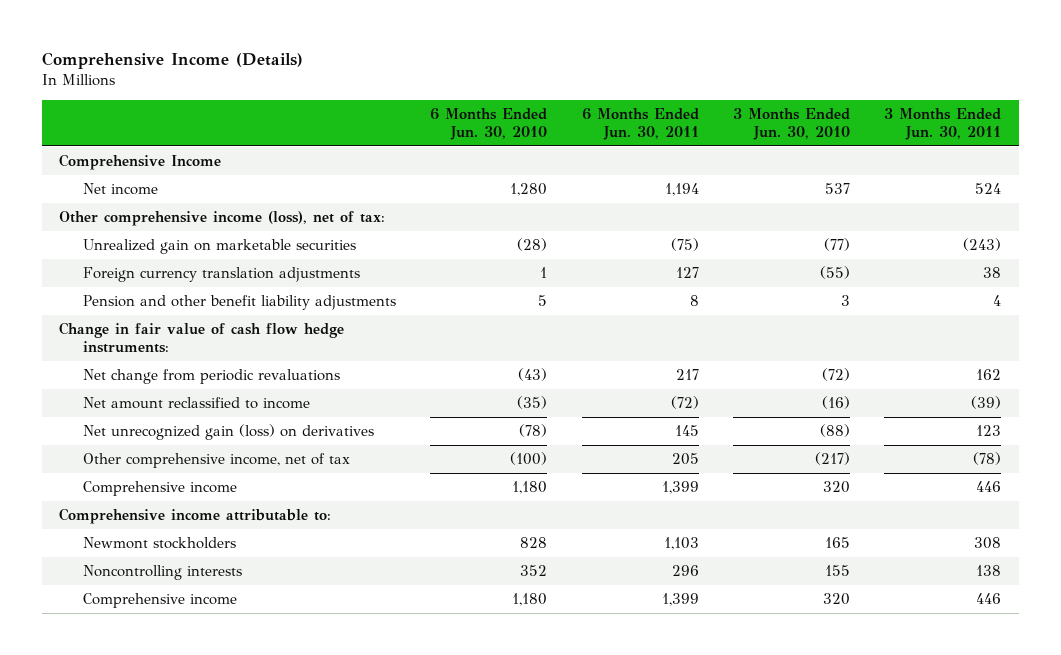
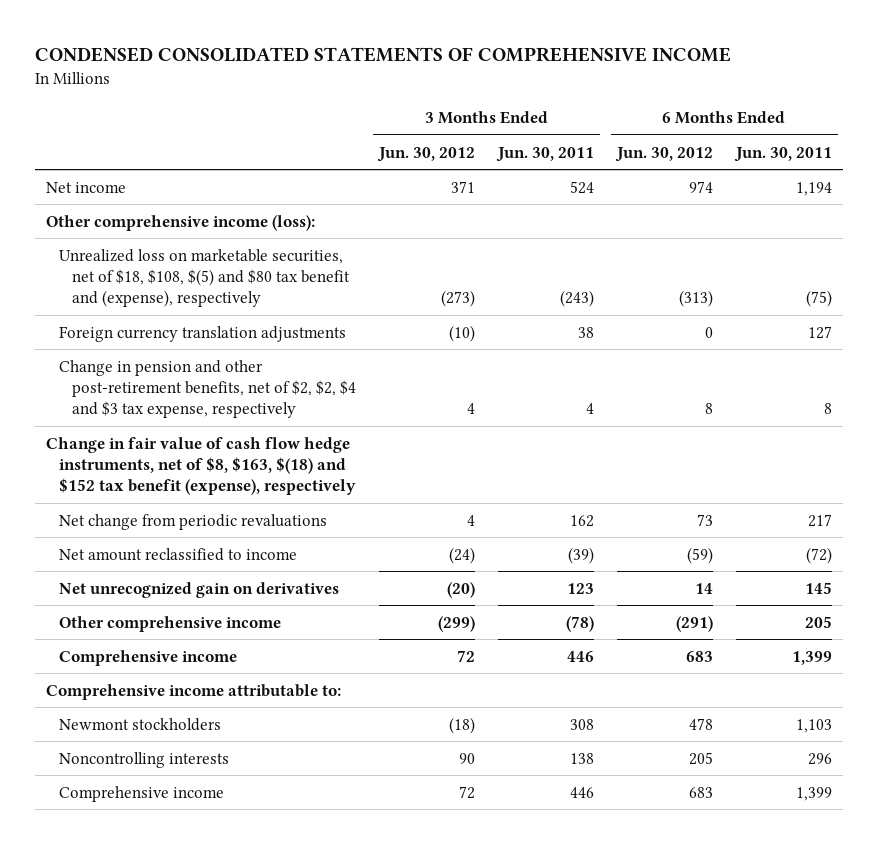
- Comprehensive Income (Details)
+ CONDENSED CONSOLIDATED STATEMENTS OF COMPREHENSIVE INCOME
- | 6 Months Ended Jun. 30, 2010 | 6 Months Ended Jun. 30, 2011 | 3 Months Ended Jun. 30, 2010 | 3 Months Ended Jun. 30, 2011
+ | 3 Months Ended Jun. 30, 2012 | 3 Months Ended Jun. 30, 2011 | 6 Months Ended Jun. 30, 2012 | 6 Months Ended Jun. 30, 2011
- Comprehensive Income
- Other comprehensive income (loss), net of tax:
- Unrealized gain on marketable securities | (28) | (75) | (77) | (243)
+ Other comprehensive income (loss):
+ Unrealized loss on marketable securities, net of $18, $108, $(5) and $80 tax benefit and (expense), respectively | (273) | (243) | (313) | (75)
- Pension and other benefit liability adjustments | 5 | 8 | 3 | 4
- Change in fair value of cash flow hedge instruments:
+ Change in pension and other post-retirement benefits, net of $2, $2, $4 and $3 tax expense, respectively | 4 | 4 | 8 | 8
+ Change in fair value of cash flow hedge instruments, net of $8, $163, $(18) and $152 tax benefit (expense), respectively
- Net unrecognized gain (loss) on derivatives | (78) | 145 | (88) | 123
- Other comprehensive income, net of tax | (100) | 205 | (217) | (78)
+ Net unrecognized gain on derivatives | (20) | 123 | 14 | 145
+ Other comprehensive income | (299) | (78) | (291) | 205

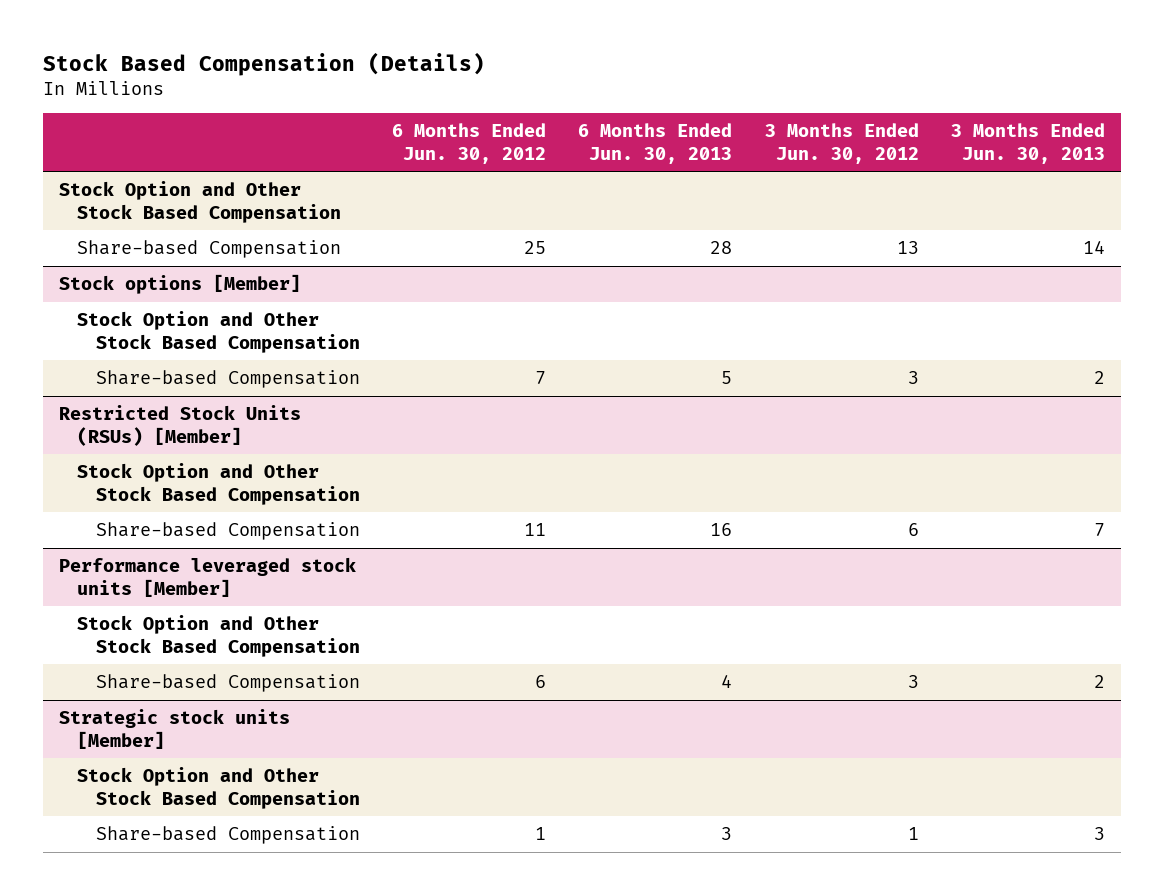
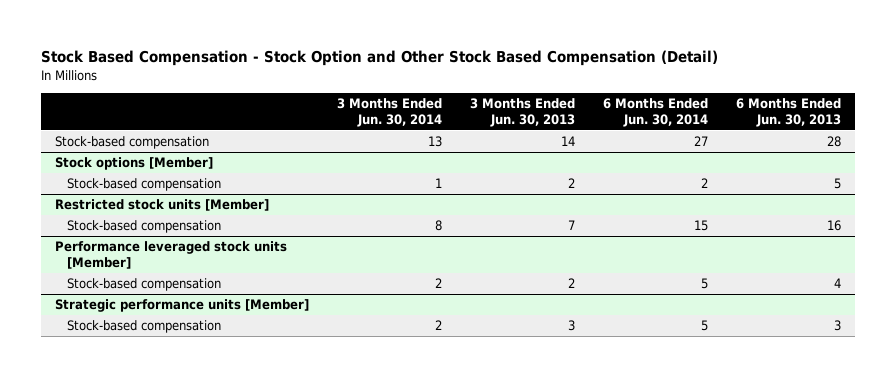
- Stock Based Compensation (Details)
+ Stock Based Compensation - Stock Option and Other Stock Based Compensation (Detail)
- | 6 Months Ended Jun. 30, 2012 | 6 Months Ended Jun. 30, 2013 | 3 Months Ended Jun. 30, 2012 | 3 Months Ended Jun. 30, 2013
+ | 3 Months Ended Jun. 30, 2014 | 3 Months Ended Jun. 30, 2013 | 6 Months Ended Jun. 30, 2014 | 6 Months Ended Jun. 30, 2013
- Stock Option and Other Stock Based Compensation
- Share-based Compensation | 25 | 28 | 13 | 14
+ Stock-based compensation | 13 | 14 | 27 | 28
@ Stock options [Member]
- Stock Option and Other Stock Based Compensation
- Share-based Compensation | 7 | 5 | 3 | 2
- Restricted Stock Units (RSUs) [Member]
- Stock Option and Other Stock Based Compensation
- Share-based Compensation | 11 | 16 | 6 | 7
@ Stock options [Member]
+ Stock-based compensation | 1 | 2 | 2 | 5
+ Restricted stock units [Member]
+ Stock-based compensation | 8 | 7 | 15 | 16
@ Performance leveraged stock units [Member]
- Stock Option and Other Stock Based Compensation
- Share-based Compensation | 6 | 4 | 3 | 2
- Strategic stock units [Member]
- Stock Option and Other Stock Based Compensation
- Share-based Compensation | 1 | 3 | 1 | 3
@ Performance leveraged stock units [Member]
+ Stock-based compensation | 2 | 2 | 5 | 4
+ Strategic performance units [Member]
+ Stock-based compensation | 2 | 3 | 5 | 3

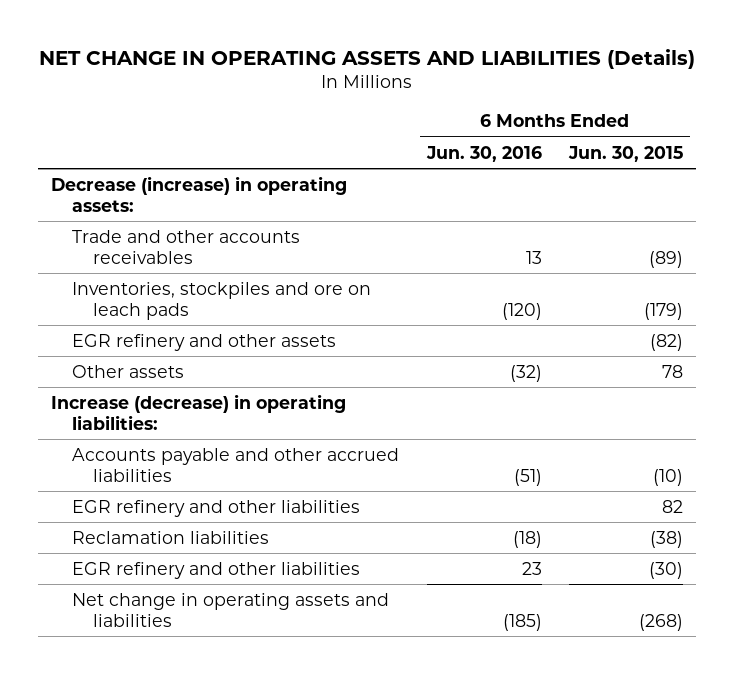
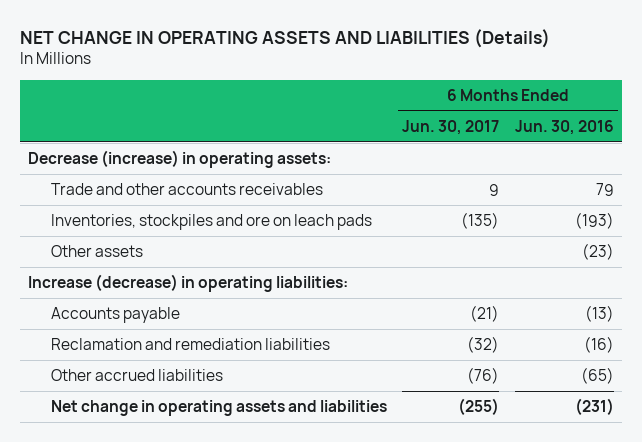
- | 6 Months Ended Jun. 30, 2016 | 6 Months Ended Jun. 30, 2015
+ | 6 Months Ended Jun. 30, 2017 | 6 Months Ended Jun. 30, 2016
- Trade and other accounts receivables | 13 | (89)
- Inventories, stockpiles and ore on leach pads | (120) | (179)
- EGR refinery and other assets | | (82)
- Other assets | (32) | 78
+ Trade and other accounts receivables | 9 | 79
+ Inventories, stockpiles and ore on leach pads | (135) | (193)
+ Other assets | | (23)
- Accounts payable and other accrued liabilities | (51) | (10)
- EGR refinery and other liabilities | | 82
- Reclamation liabilities | (18) | (38)
- EGR refinery and other liabilities | 23 | (30)
- Net change in operating assets and liabilities | (185) | (268)
+ Accounts payable | (21) | (13)
+ Reclamation and remediation liabilities | (32) | (16)
+ Other accrued liabilities | (76) | (65)
+ Net change in operating assets and liabilities | (255) | (231)

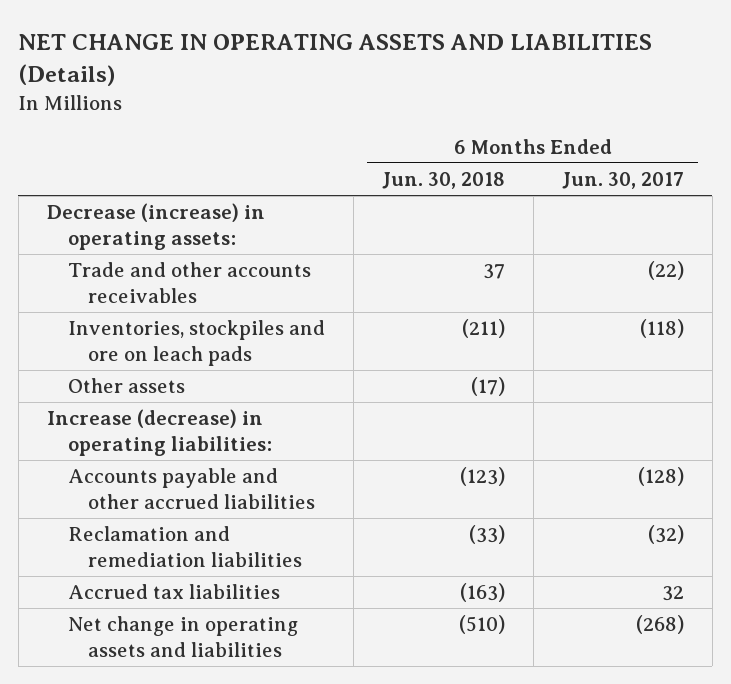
- | 6 Months Ended Jun. 30, 2017 | 6 Months Ended Jun. 30, 2016
+ | 6 Months Ended Jun. 30, 2018 | 6 Months Ended Jun. 30, 2017
- Trade and other accounts receivables | 9 | 79
- Inventories, stockpiles and ore on leach pads | (135) | (193)
+ Trade and other accounts receivables | 37 | (22)
+ Inventories, stockpiles and ore on leach pads | (211) | (118)
- Accounts payable | (21) | (13)
+ Accounts payable and other accrued liabilities | (123) | (128)
- Other accrued liabilities | (76) | (65)
- Net change in operating assets and liabilities | (255) | (231)
+ Accrued tax liabilities | (163) | 32
+ Net change in operating assets and liabilities | (510) | (268)

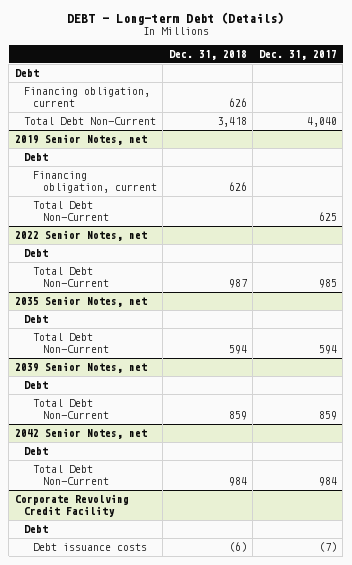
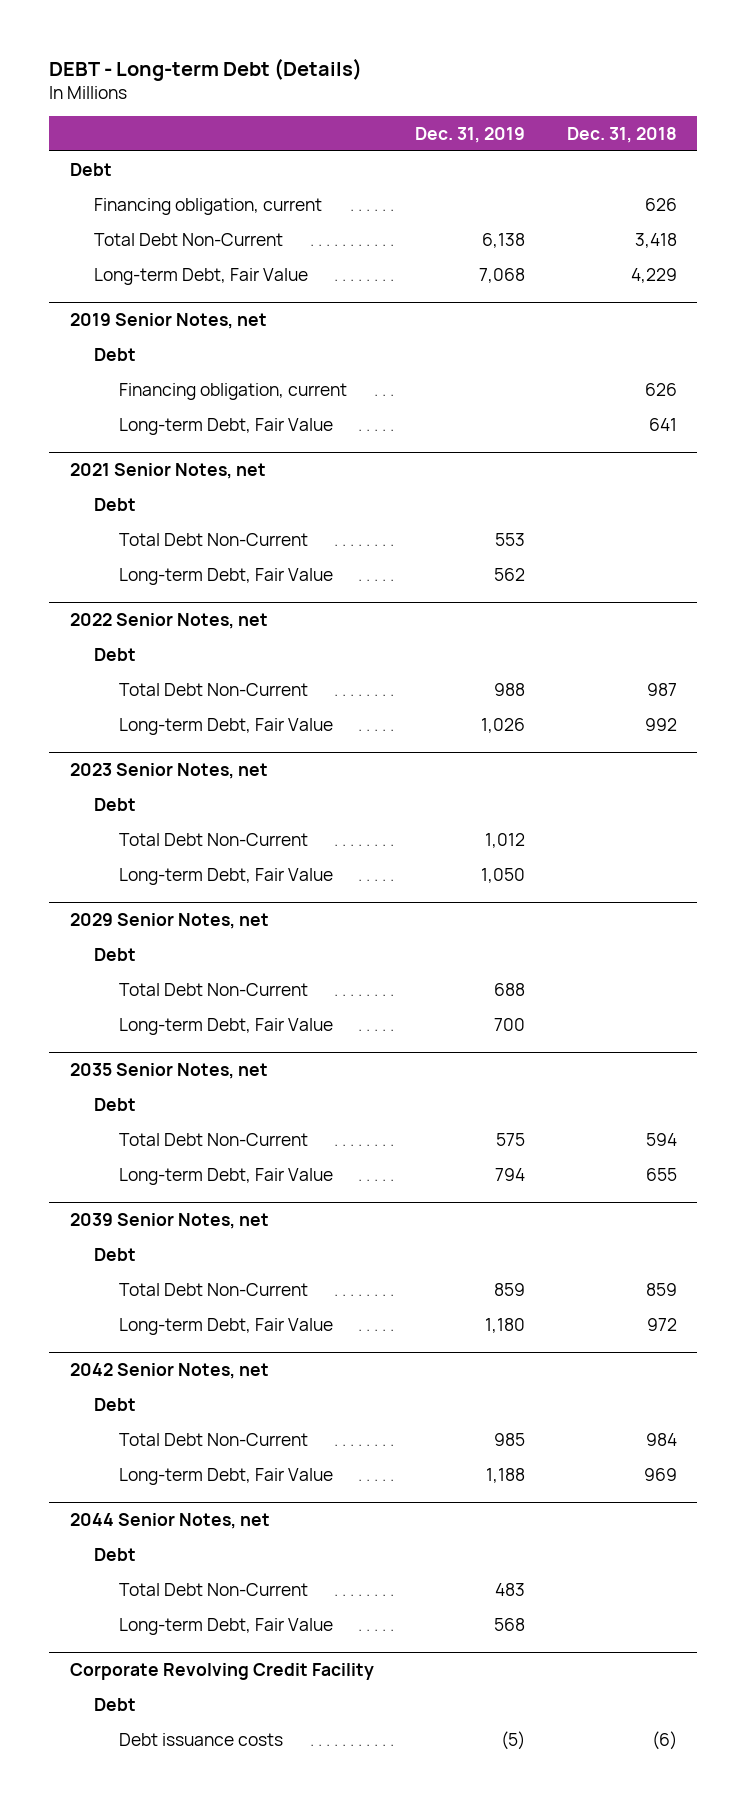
- | Dec. 31, 2018 | Dec. 31, 2017
+ | Dec. 31, 2019 | Dec. 31, 2018
+ Long-term Debt, Fair Value | 7,068 | 4,229
@ 2019 Senior Notes, net
+ Long-term Debt, Fair Value | | 641
+ 2021 Senior Notes, net
+ Debt
+ Long-term Debt, Fair Value | 562 |
@ 2022 Senior Notes, net
+ Long-term Debt, Fair Value | 1,026 | 992
+ 2023 Senior Notes, net
+ Debt
+ Total Debt Non-Current | 1,012 |
+ Long-term Debt, Fair Value | 1,050 |
+ 2029 Senior Notes, net
+ Debt
+ Total Debt Non-Current | 688 |
+ Long-term Debt, Fair Value | 700 |
@ 2035 Senior Notes, net
+ Long-term Debt, Fair Value | 794 | 655
@ 2039 Senior Notes, net
+ Long-term Debt, Fair Value | 1,180 | 972
@ 2042 Senior Notes, net
+ Long-term Debt, Fair Value | 1,188 | 969
+ 2044 Senior Notes, net
+ Debt
+ Total Debt Non-Current | 483 |
+ Long-term Debt, Fair Value | 568 |

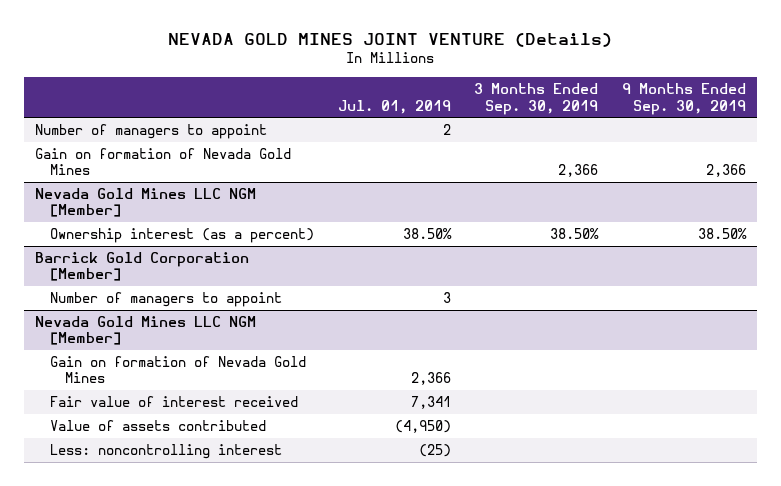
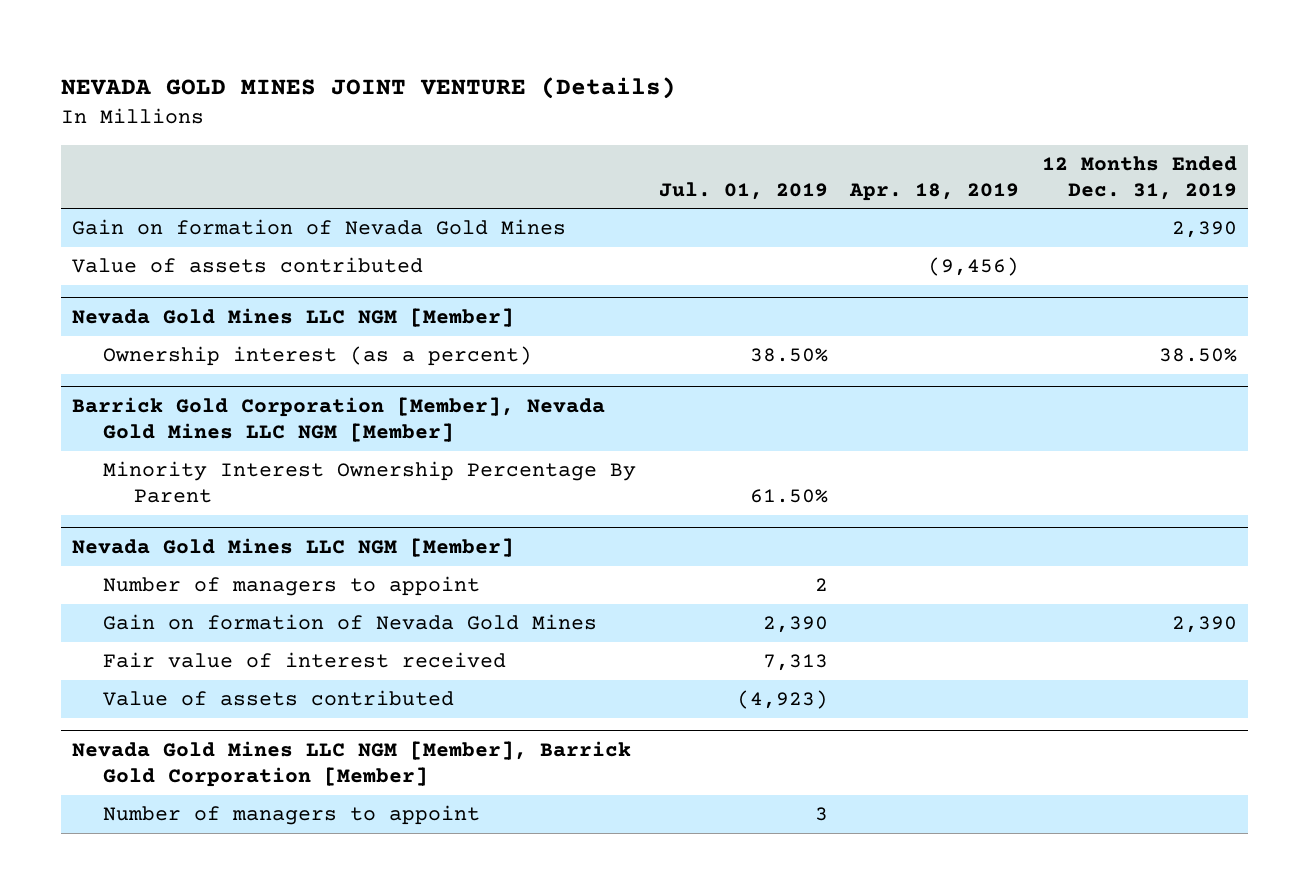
- | Jul. 01, 2019 | 3 Months Ended Sep. 30, 2019 | 9 Months Ended Sep. 30, 2019
+ | Jul. 01, 2019 | Apr. 18, 2019 | 12 Months Ended Dec. 31, 2019
- Number of managers to appoint | 2 | |
+ Value of assets contributed | | (9,456) |
- Barrick Gold Corporation [Member]
- Number of managers to appoint | 3 | |
+ Barrick Gold Corporation [Member], Nevada Gold Mines LLC NGM [Member]
+ Minority Interest Ownership Percentage By Parent | 61.50% | |
@ Nevada Gold Mines LLC NGM [Member]
- Gain on formation of Nevada Gold Mines | 2,366 | |
- Fair value of interest received | 7,341 | |
- Value of assets contributed | (4,950) | |
- Less: noncontrolling interest | (25) | |
+ Number of managers to appoint | 2 | |
+ Gain on formation of Nevada Gold Mines | 2,390 | | 2,390
+ Fair value of interest received | 7,313 | |
+ Value of assets contributed | (4,923) | |
+ Nevada Gold Mines LLC NGM [Member], Barrick Gold Corporation [Member]
+ Number of managers to appoint | 3 | |

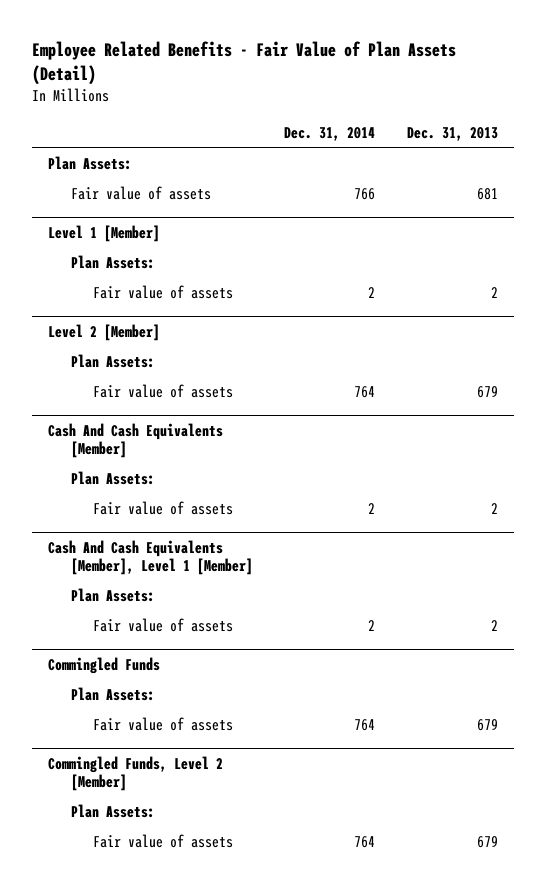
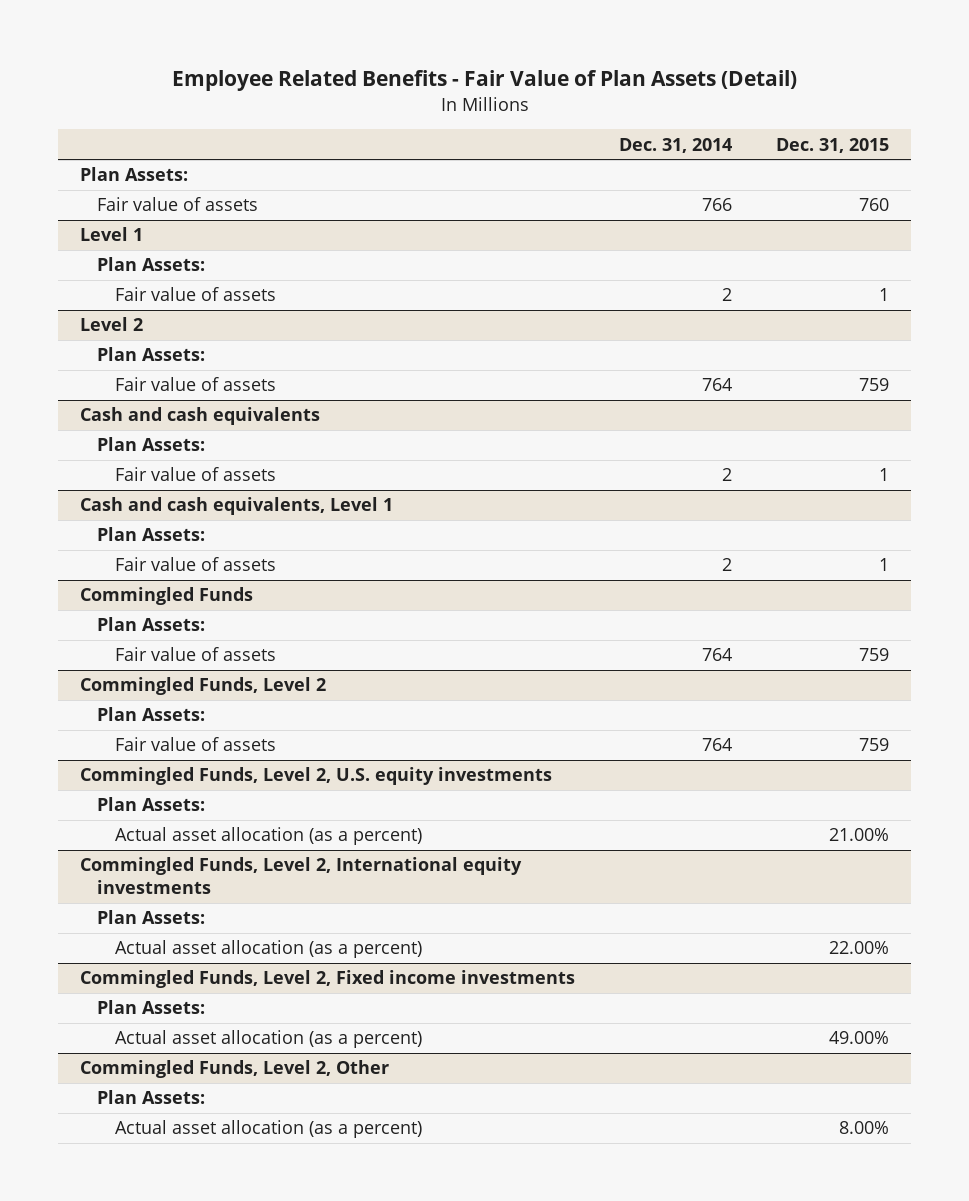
- | Dec. 31, 2014 | Dec. 31, 2013
+ | Dec. 31, 2014 | Dec. 31, 2015
- Level 1 [Member]
+ Level 1
- Level 2 [Member]
+ Level 2
- Cash And Cash Equivalents [Member]
+ Cash and cash equivalents
- Cash And Cash Equivalents [Member], Level 1 [Member]
+ Cash and cash equivalents, Level 1
- Commingled Funds, Level 2 [Member]
+ Commingled Funds, Level 2
+ Commingled Funds, Level 2, U.S. equity investments
+ Plan Assets:
+ Actual asset allocation (as a percent) | | 21.00%
+ Commingled Funds, Level 2, International equity investments
+ Plan Assets:
+ Actual asset allocation (as a percent) | | 22.00%
+ Commingled Funds, Level 2, Fixed income investments
+ Plan Assets:
+ Actual asset allocation (as a percent) | | 49.00%
+ Commingled Funds, Level 2, Other
+ Plan Assets:
+ Actual asset allocation (as a percent) | | 8.00%

